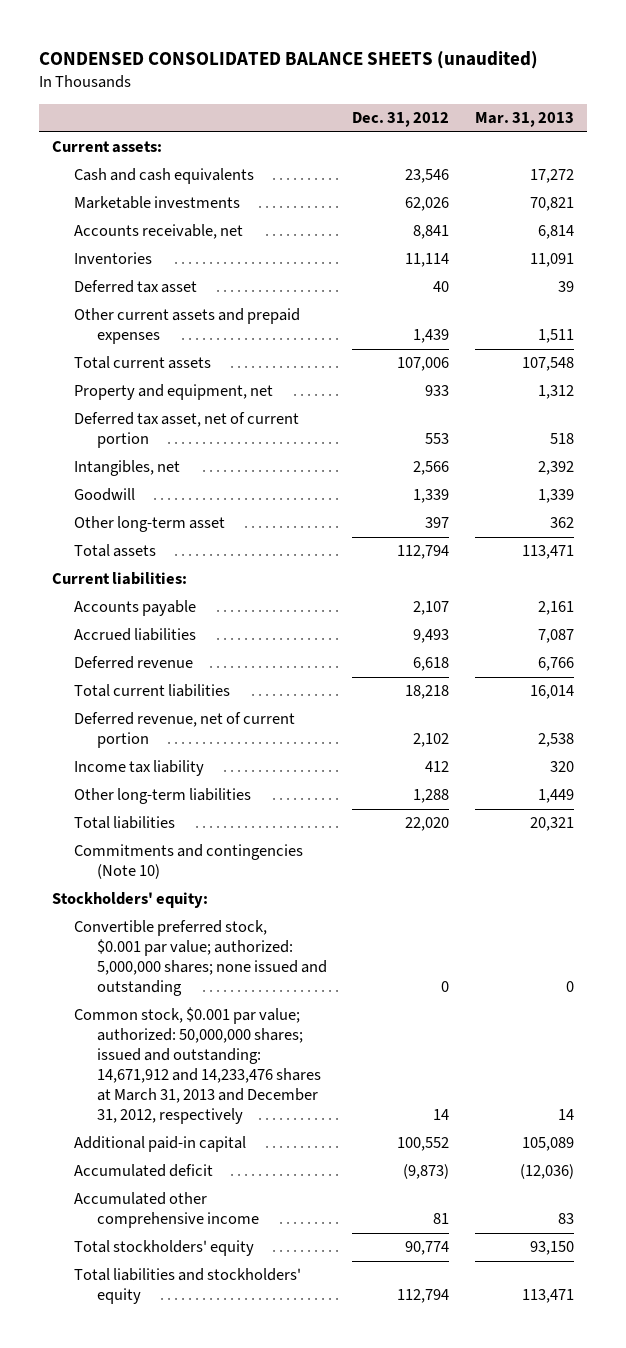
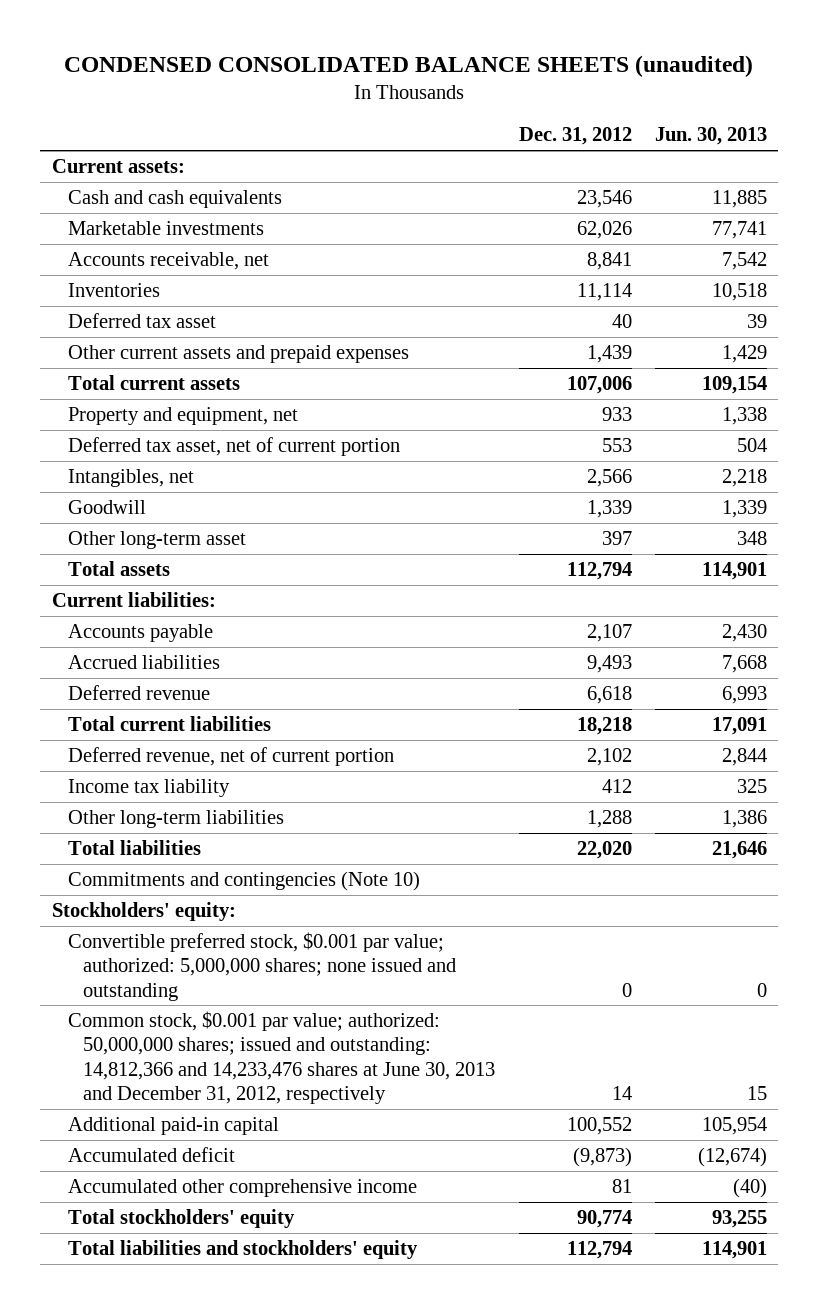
- | Dec. 31, 2012 | Mar. 31, 2013
+ | Dec. 31, 2012 | Jun. 30, 2013
- Common stock, $0.001 par value; authorized: 50,000,000 shares; issued and outstanding: 14,671,912 and 14,233,476 shares at March 31, 2013 and December 31, 2012, respectively | 14 | 14
+ Common stock, $0.001 par value; authorized: 50,000,000 shares; issued and outstanding: 14,812,366 and 14,233,476 shares at June 30, 2013 and December 31, 2012, respectively | 14 | 15

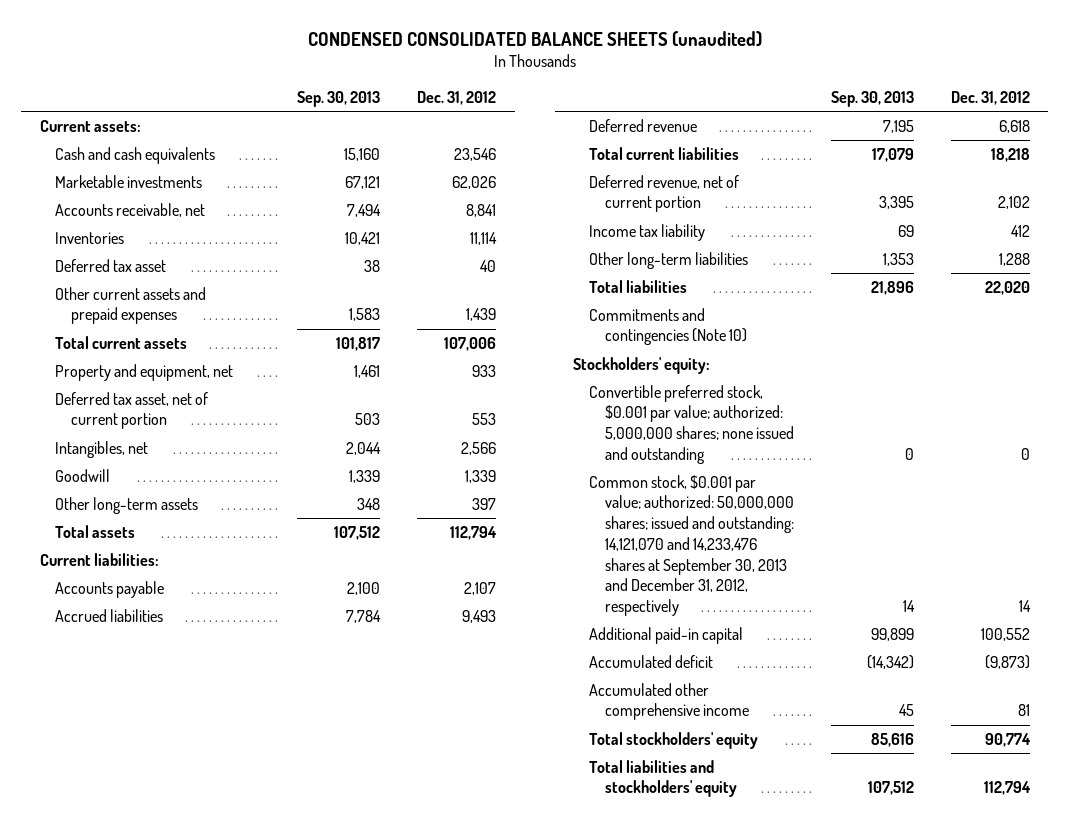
- | Dec. 31, 2012 | Jun. 30, 2013
+ | Sep. 30, 2013 | Dec. 31, 2012
- Other long-term asset | 397 | 348
+ Other long-term assets | 348 | 397
- Common stock, $0.001 par value; authorized: 50,000,000 shares; issued and outstanding: 14,812,366 and 14,233,476 shares at June 30, 2013 and December 31, 2012, respectively | 14 | 15
+ Common stock, $0.001 par value; authorized: 50,000,000 shares; issued and outstanding: 14,121,070 and 14,233,476 shares at September 30, 2013 and December 31, 2012, respectively | 14 | 14

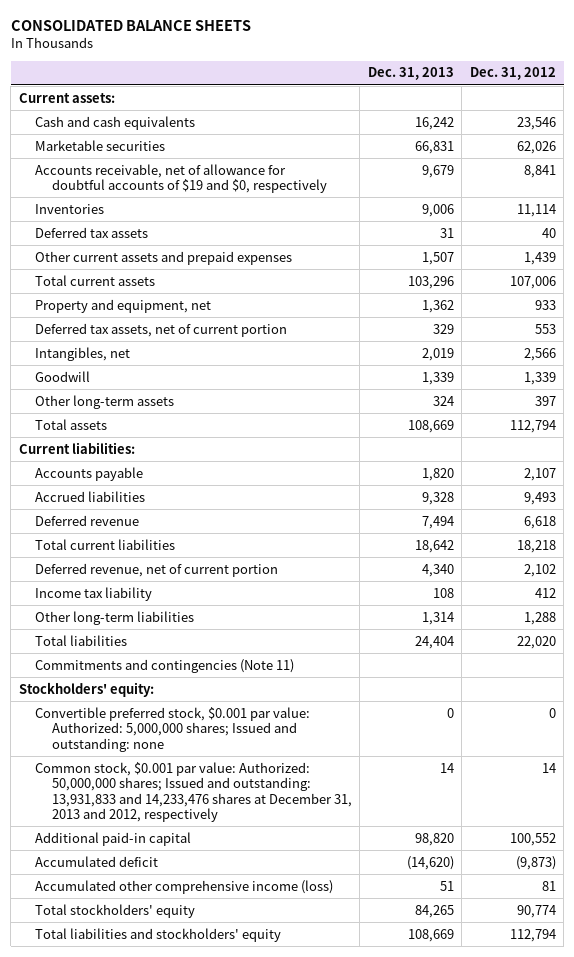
- CONDENSED CONSOLIDATED BALANCE SHEETS (unaudited)
+ CONSOLIDATED BALANCE SHEETS
- | Sep. 30, 2013 | Dec. 31, 2012
+ | Dec. 31, 2013 | Dec. 31, 2012
- Marketable investments | 67,121 | 62,026
- Accounts receivable, net | 7,494 | 8,841
+ Marketable securities | 66,831 | 62,026
+ Accounts receivable, net of allowance for doubtful accounts of $19 and $0, respectively | 9,679 | 8,841
- Deferred tax asset | 38 | 40
+ Deferred tax assets | 31 | 40
- Deferred tax asset, net of current portion | 503 | 553
+ Deferred tax assets, net of current portion | 329 | 553
- Commitments and contingencies (Note 10)
+ Commitments and contingencies (Note 11)
- Convertible preferred stock, $0.001 par value; authorized: 5,000,000 shares; none issued and outstanding | 0 | 0
- Common stock, $0.001 par value; authorized: 50,000,000 shares; issued and outstanding: 14,121,070 and 14,233,476 shares at September 30, 2013 and December 31, 2012, respectively | 14 | 14
+ Convertible preferred stock, $0.001 par value: Authorized: 5,000,000 shares; Issued and outstanding: none | 0 | 0
+ Common stock, $0.001 par value: Authorized: 50,000,000 shares; Issued and outstanding: 13,931,833 and 14,233,476 shares at December 31, 2013 and 2012, respectively | 14 | 14
- Accumulated other comprehensive income | 45 | 81
+ Accumulated other comprehensive income (loss) | 51 | 81

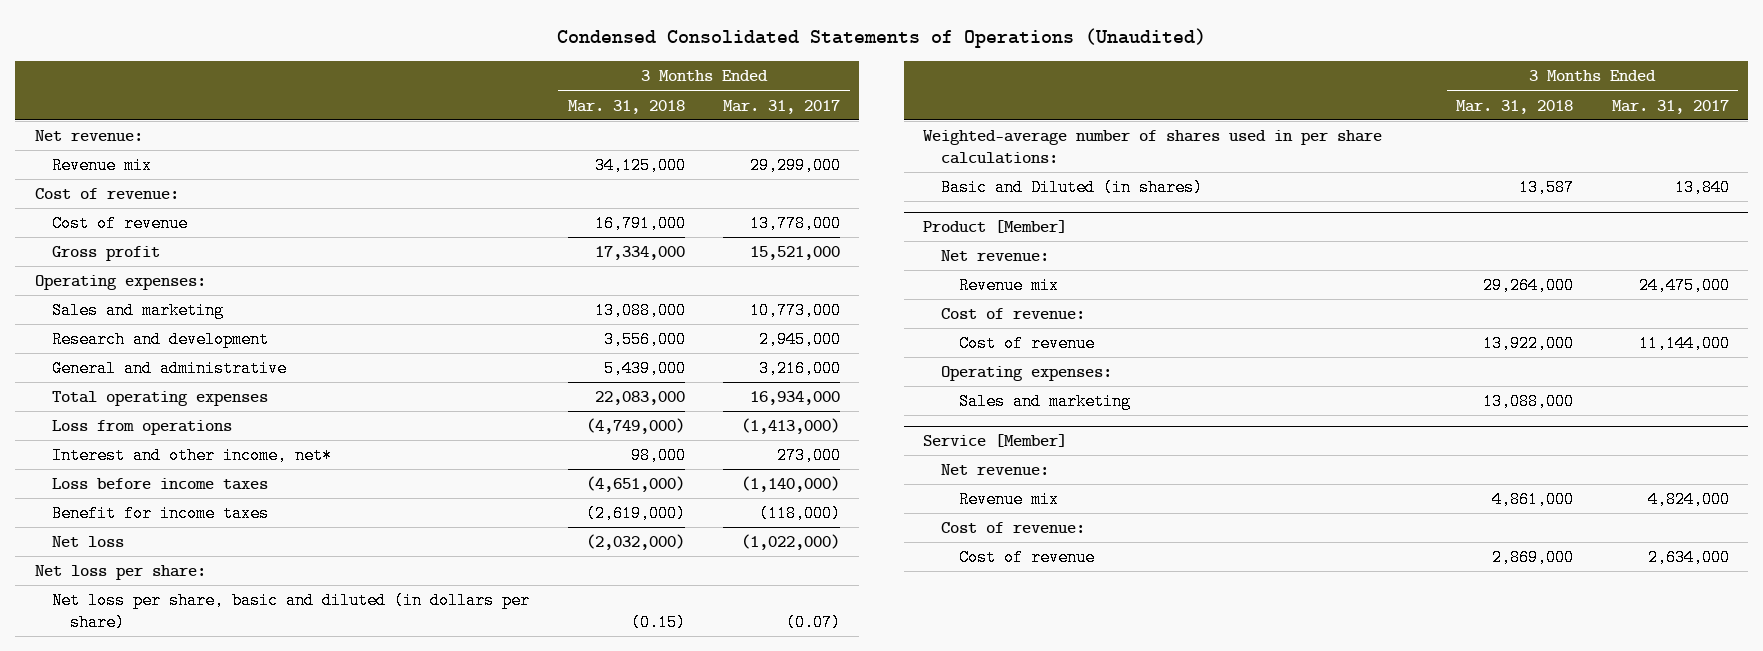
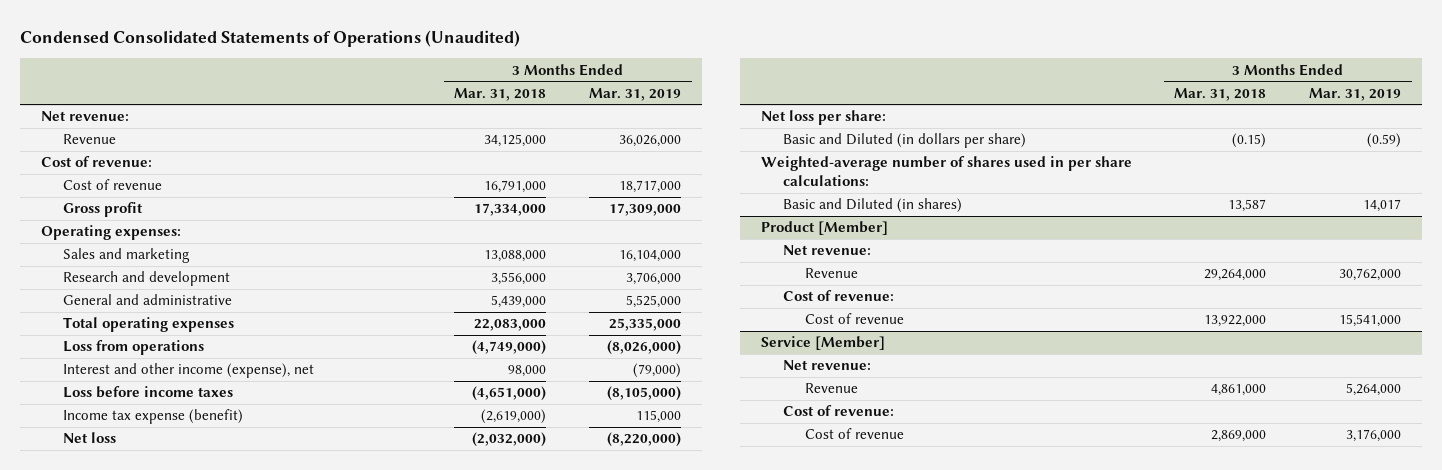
- | 3 Months Ended Mar. 31, 2018 | 3 Months Ended Mar. 31, 2017
+ | 3 Months Ended Mar. 31, 2018 | 3 Months Ended Mar. 31, 2019
- Revenue mix | 34,125,000 | 29,299,000
+ Revenue | 34,125,000 | 36,026,000
- Interest and other income, net* | 98,000 | 273,000
+ Interest and other income (expense), net | 98,000 | (79,000)
- Benefit for income taxes | (2,619,000) | (118,000)
+ Income tax expense (benefit) | (2,619,000) | 115,000
- Net loss per share, basic and diluted (in dollars per share) | (0.15) | (0.07)
+ Basic and Diluted (in dollars per share) | (0.15) | (0.59)
@ Product [Member]
- Revenue mix | 29,264,000 | 24,475,000
+ Revenue | 29,264,000 | 30,762,000
- Operating expenses:
- Sales and marketing | 13,088,000 |
@ Service [Member]
- Revenue mix | 4,861,000 | 4,824,000
+ Revenue | 4,861,000 | 5,264,000

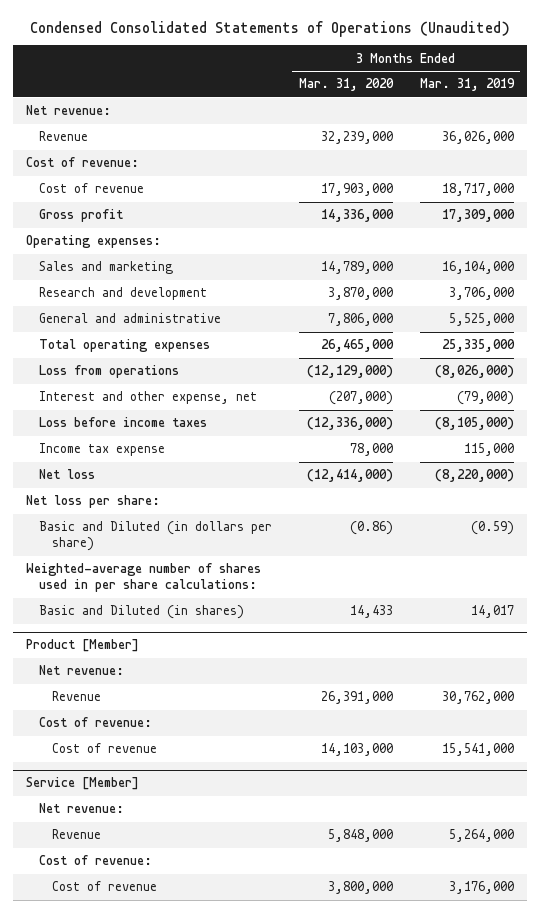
- | 3 Months Ended Mar. 31, 2018 | 3 Months Ended Mar. 31, 2019
+ | 3 Months Ended Mar. 31, 2020 | 3 Months Ended Mar. 31, 2019
- Interest and other income (expense), net | 98,000 | (79,000)
+ Interest and other expense, net | (207,000) | (79,000)
- Income tax expense (benefit) | (2,619,000) | 115,000
+ Income tax expense | 78,000 | 115,000

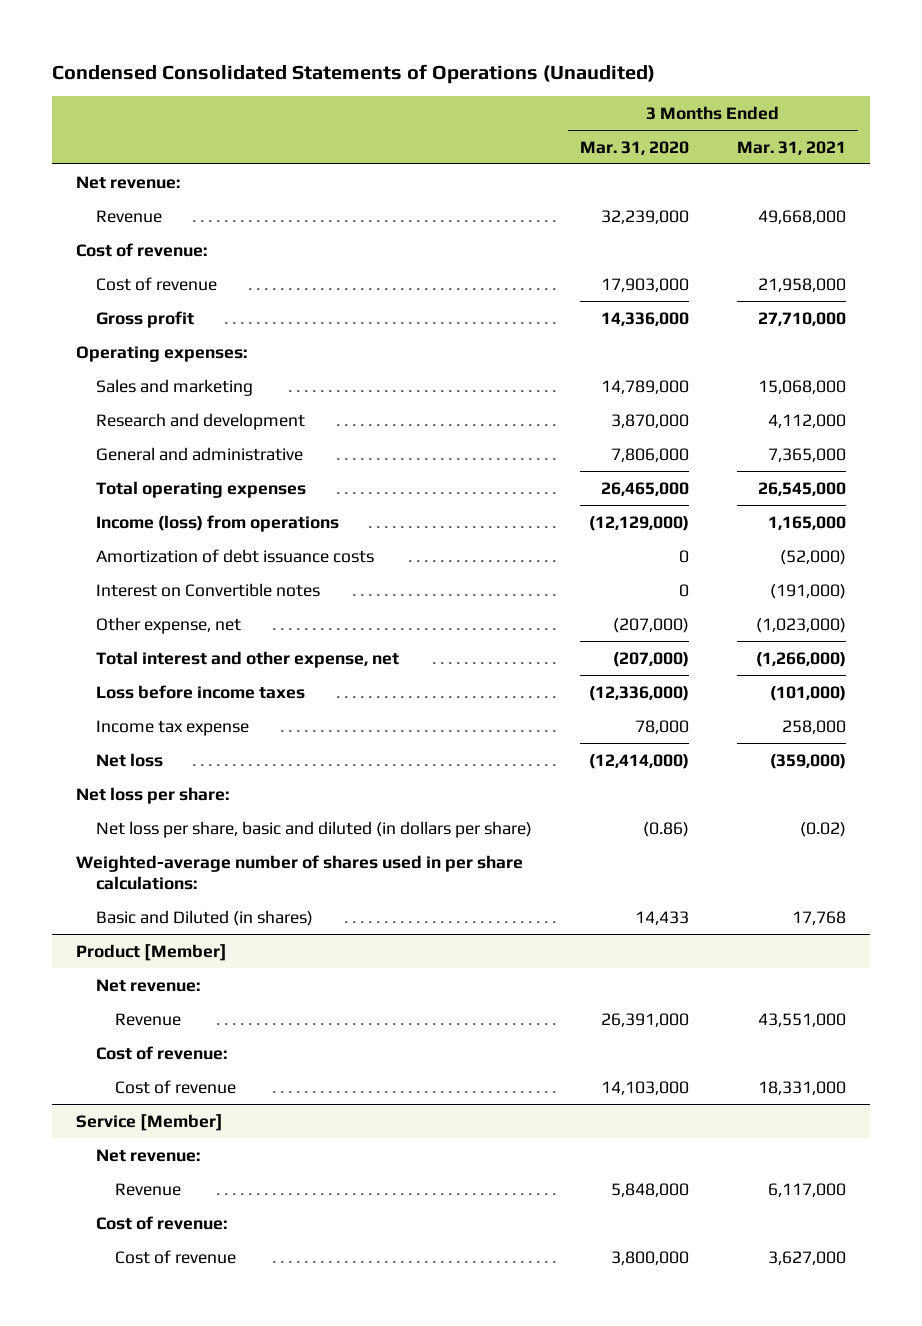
- | 3 Months Ended Mar. 31, 2020 | 3 Months Ended Mar. 31, 2019
+ | 3 Months Ended Mar. 31, 2020 | 3 Months Ended Mar. 31, 2021
- Loss from operations | (12,129,000) | (8,026,000)
- Interest and other expense, net | (207,000) | (79,000)
+ Income (loss) from operations | (12,129,000) | 1,165,000
+ Amortization of debt issuance costs | 0 | (52,000)
+ Interest on Convertible notes | 0 | (191,000)
+ Other expense, net | (207,000) | (1,023,000)
+ Total interest and other expense, net | (207,000) | (1,266,000)
- Basic and Diluted (in dollars per share) | (0.86) | (0.59)
+ Net loss per share, basic and diluted (in dollars per share) | (0.86) | (0.02)

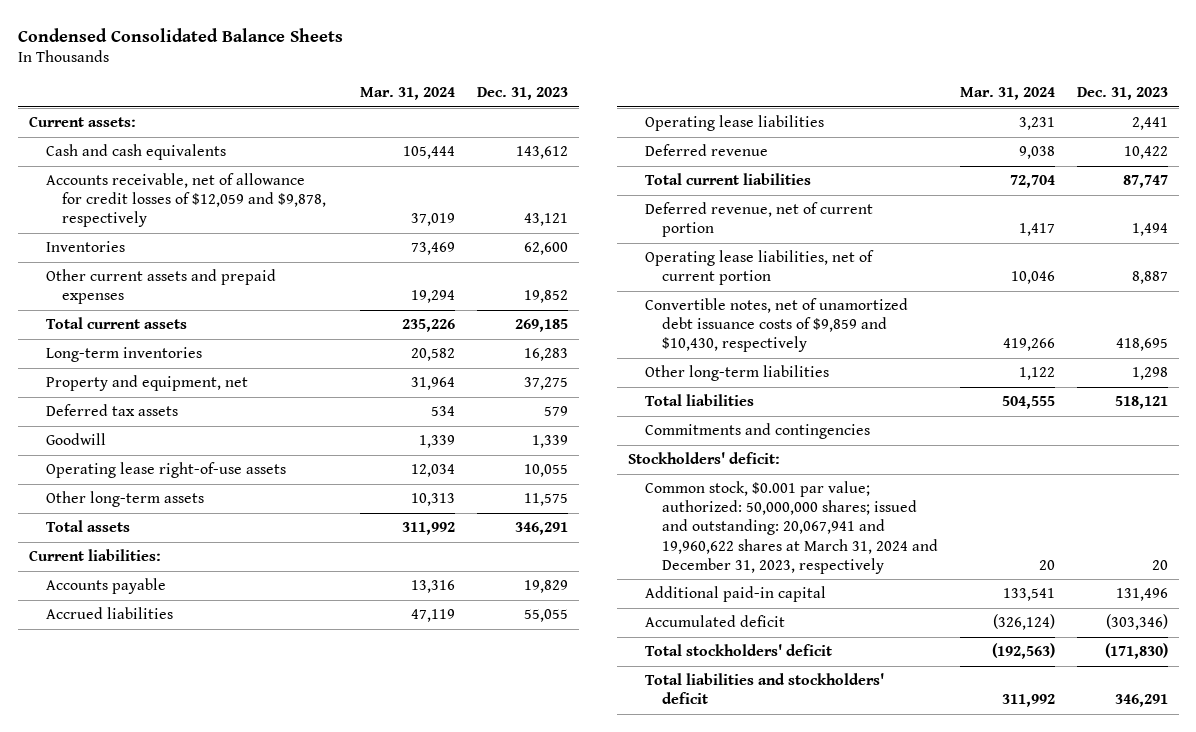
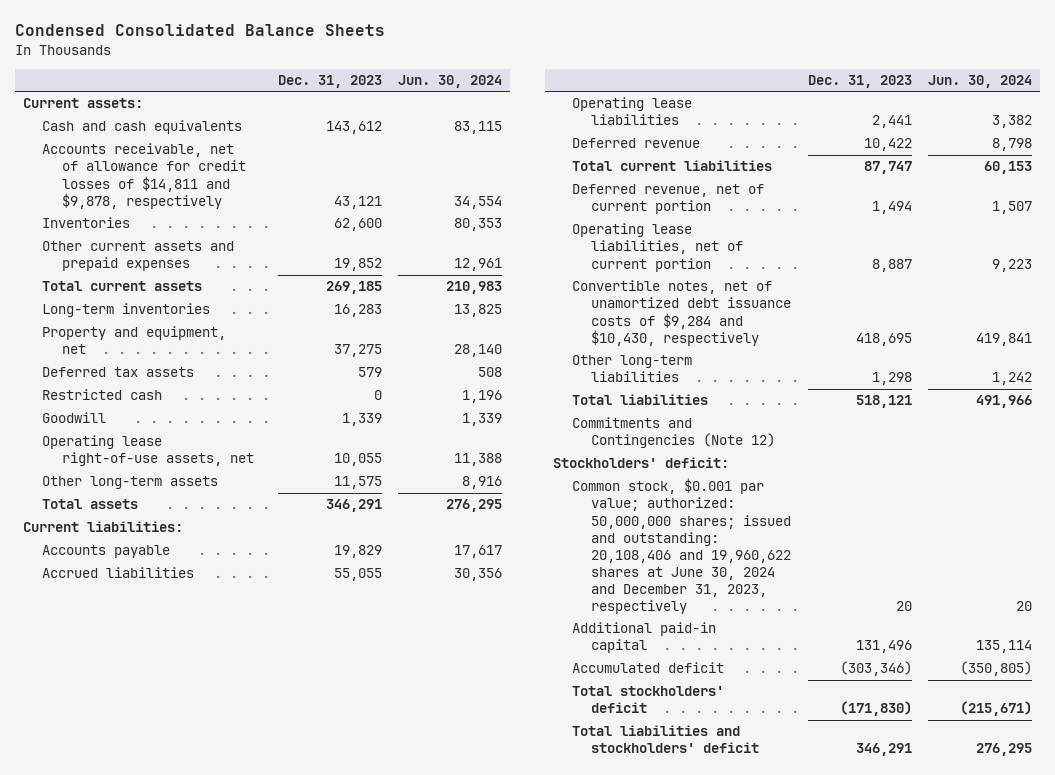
- | Mar. 31, 2024 | Dec. 31, 2023
+ | Dec. 31, 2023 | Jun. 30, 2024
- Accounts receivable, net of allowance for credit losses of $12,059 and $9,878, respectively | 37,019 | 43,121
+ Accounts receivable, net of allowance for credit losses of $14,811 and $9,878, respectively | 43,121 | 34,554
+ Restricted cash | 0 | 1,196
- Operating lease right-of-use assets | 12,034 | 10,055
+ Operating lease right-of-use assets, net | 10,055 | 11,388
- Convertible notes, net of unamortized debt issuance costs of $9,859 and $10,430, respectively | 419,266 | 418,695
+ Convertible notes, net of unamortized debt issuance costs of $9,284 and $10,430, respectively | 418,695 | 419,841
- Commitments and contingencies
+ Commitments and Contingencies (Note 12)
- Common stock, $0.001 par value; authorized: 50,000,000 shares; issued and outstanding: 20,067,941 and 19,960,622 shares at March 31, 2024 and December 31, 2023, respectively | 20 | 20
+ Common stock, $0.001 par value; authorized: 50,000,000 shares; issued and outstanding: 20,108,406 and 19,960,622 shares at June 30, 2024 and December 31, 2023, respectively | 20 | 20

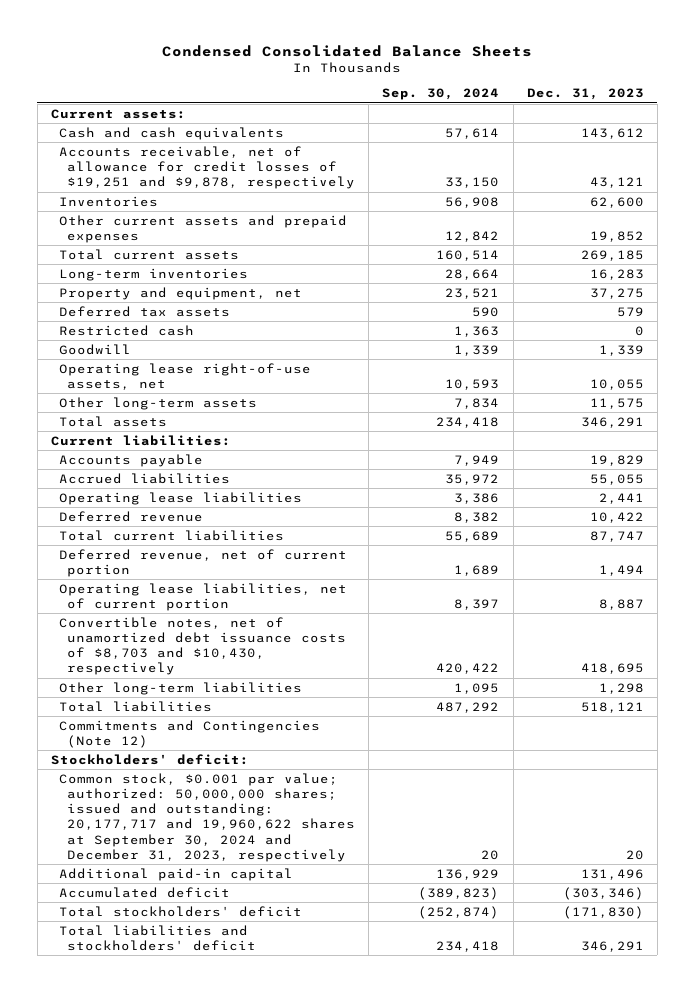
- | Dec. 31, 2023 | Jun. 30, 2024
+ | Sep. 30, 2024 | Dec. 31, 2023
- Accounts receivable, net of allowance for credit losses of $14,811 and $9,878, respectively | 43,121 | 34,554
+ Accounts receivable, net of allowance for credit losses of $19,251 and $9,878, respectively | 33,150 | 43,121
- Convertible notes, net of unamortized debt issuance costs of $9,284 and $10,430, respectively | 418,695 | 419,841
+ Convertible notes, net of unamortized debt issuance costs of $8,703 and $10,430, respectively | 420,422 | 418,695
- Common stock, $0.001 par value; authorized: 50,000,000 shares; issued and outstanding: 20,108,406 and 19,960,622 shares at June 30, 2024 and December 31, 2023, respectively | 20 | 20
+ Common stock, $0.001 par value; authorized: 50,000,000 shares; issued and outstanding: 20,177,717 and 19,960,622 shares at September 30, 2024 and December 31, 2023, respectively | 20 | 20

